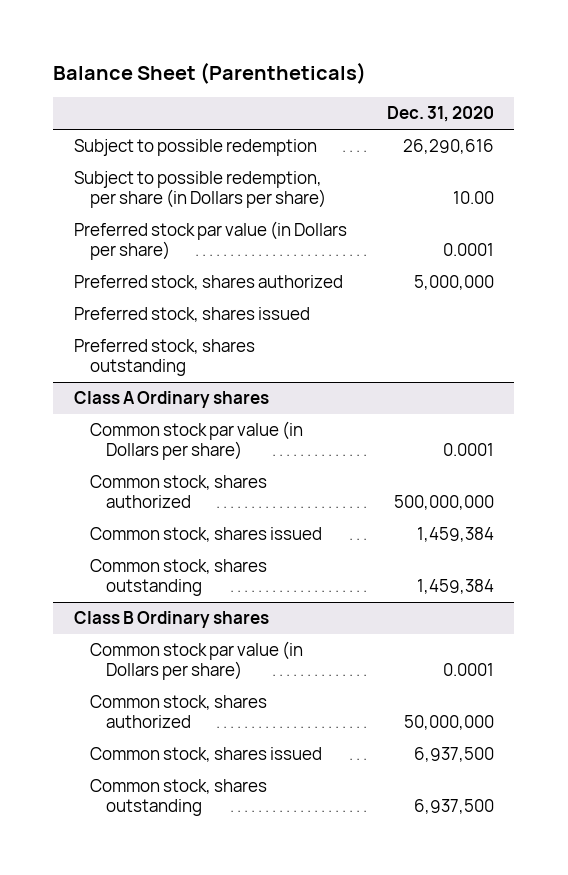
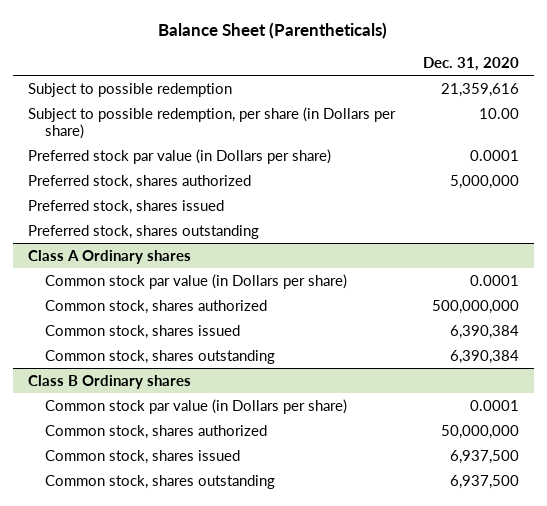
- Subject to possible redemption | 26,290,616
+ Subject to possible redemption | 21,359,616
@ Class A Ordinary shares
- Common stock, shares issued | 1,459,384
- Common stock, shares outstanding | 1,459,384
+ Common stock, shares issued | 6,390,384
+ Common stock, shares outstanding | 6,390,384

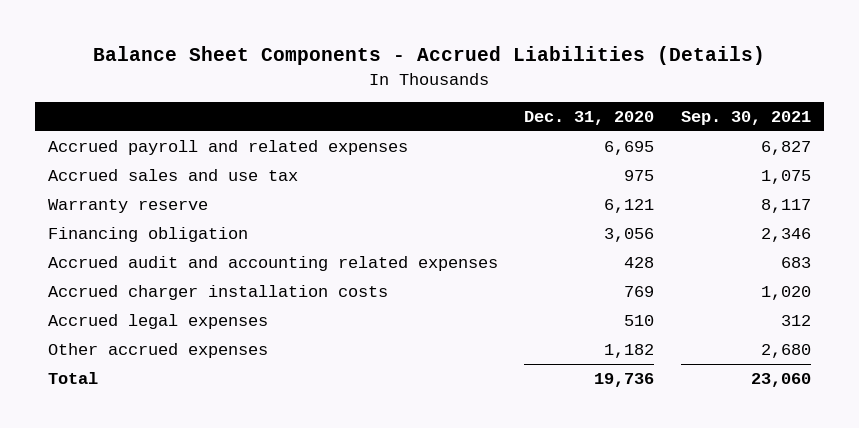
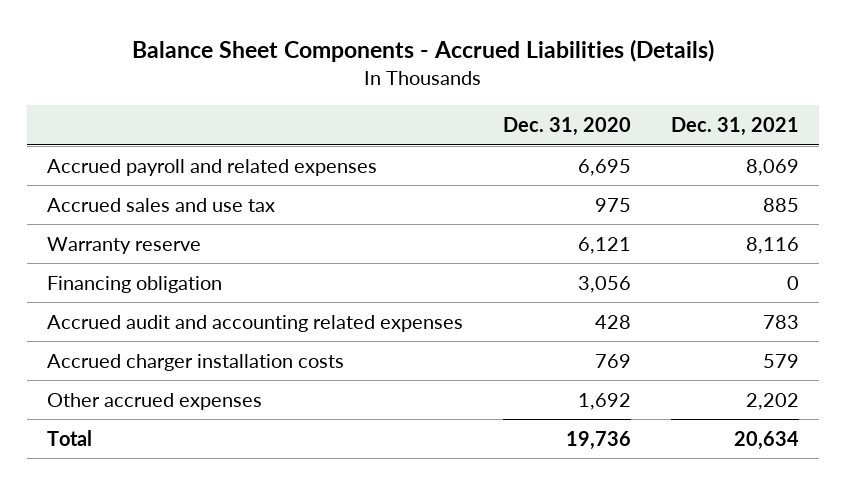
- | Dec. 31, 2020 | Sep. 30, 2021
+ | Dec. 31, 2020 | Dec. 31, 2021
- Accrued legal expenses | 510 | 312
- Other accrued expenses | 1,182 | 2,680
+ Other accrued expenses | 1,692 | 2,202

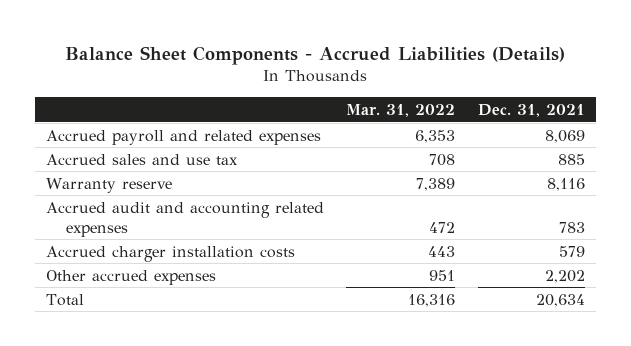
- | Dec. 31, 2020 | Dec. 31, 2021
+ | Mar. 31, 2022 | Dec. 31, 2021
- Financing obligation | 3,056 | 0

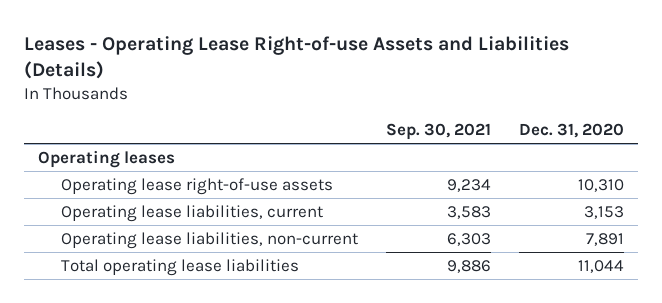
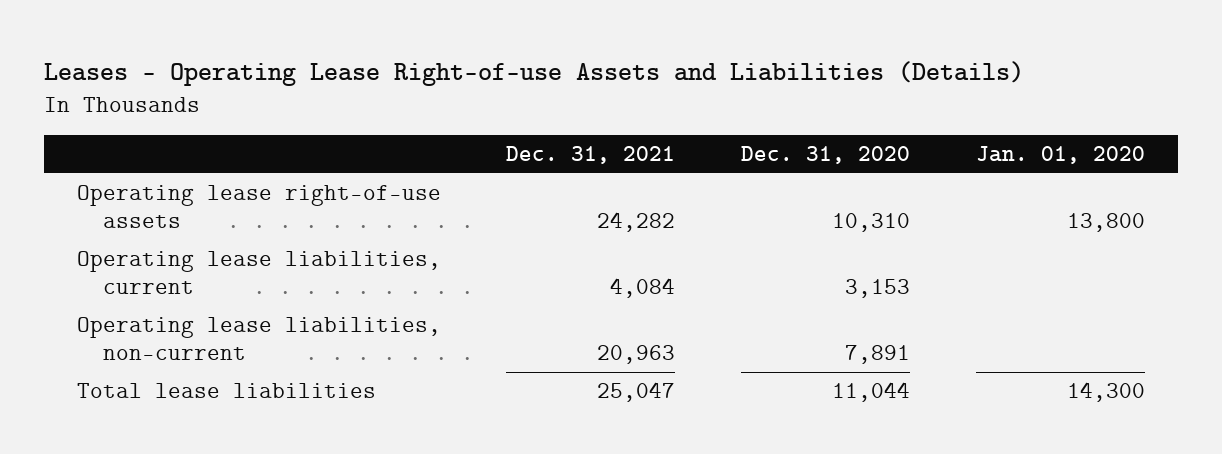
- | Sep. 30, 2021 | Dec. 31, 2020
+ | Dec. 31, 2021 | Dec. 31, 2020 | Jan. 01, 2020
- Operating leases
- Total operating lease liabilities | 9,886 | 11,044
+ Total lease liabilities | 25,047 | 11,044 | 14,300

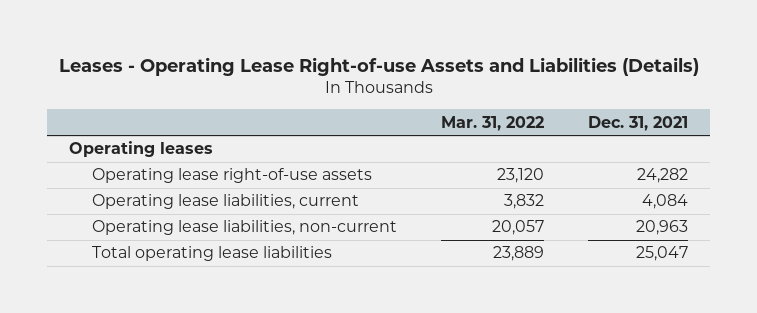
- | Dec. 31, 2021 | Dec. 31, 2020 | Jan. 01, 2020
+ | Mar. 31, 2022 | Dec. 31, 2021
+ Operating leases
- Total lease liabilities | 25,047 | 11,044 | 14,300
+ Total operating lease liabilities | 23,889 | 25,047

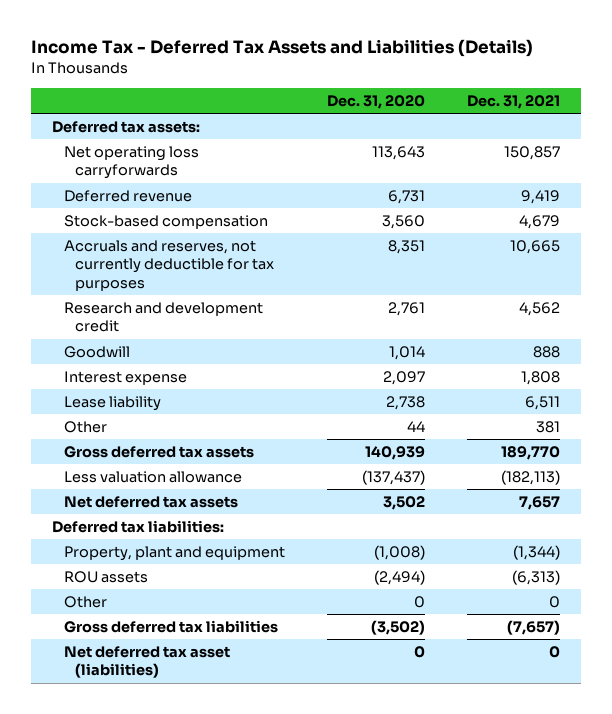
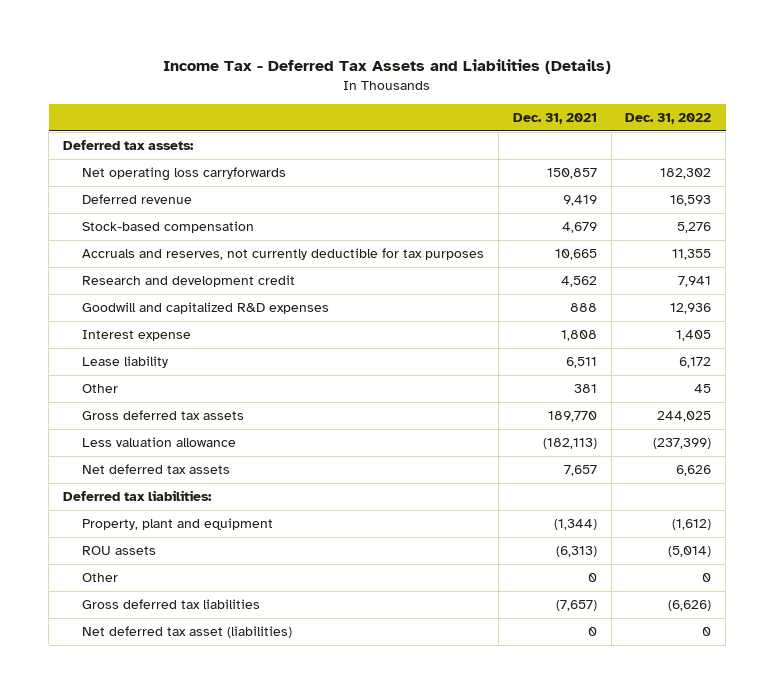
- | Dec. 31, 2020 | Dec. 31, 2021
+ | Dec. 31, 2021 | Dec. 31, 2022
- Goodwill | 1,014 | 888
+ Goodwill and capitalized R&D expenses | 888 | 12,936

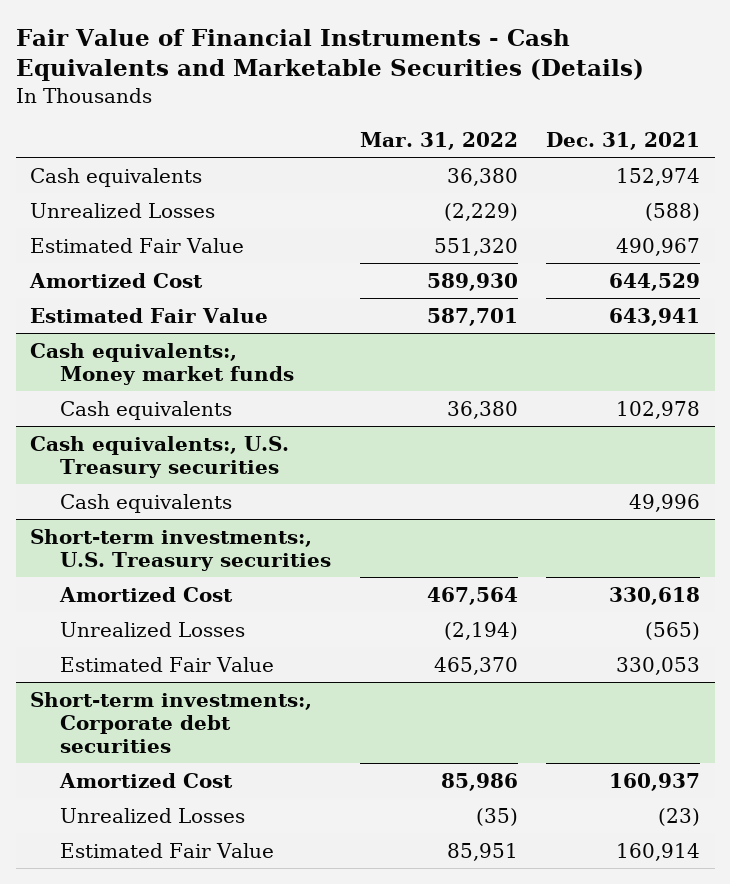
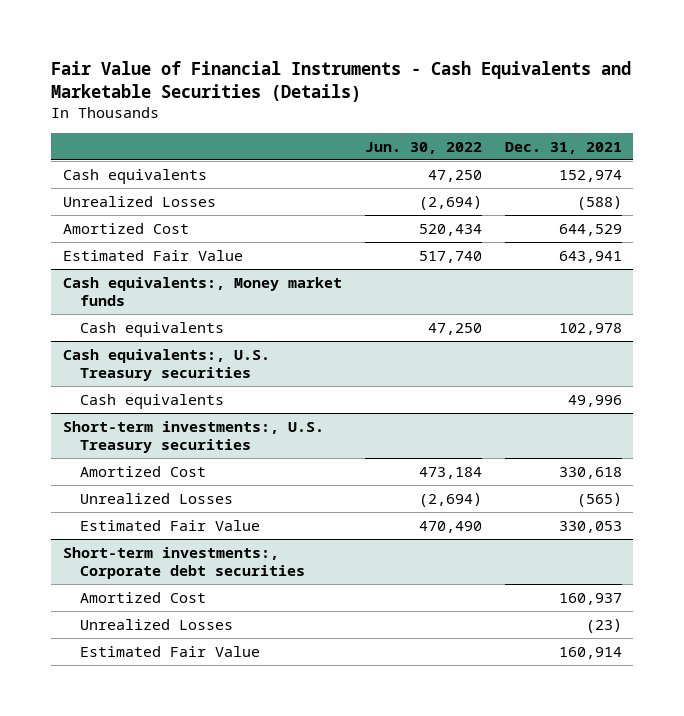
- | Mar. 31, 2022 | Dec. 31, 2021
+ | Jun. 30, 2022 | Dec. 31, 2021
- Estimated Fair Value | 551,320 | 490,967

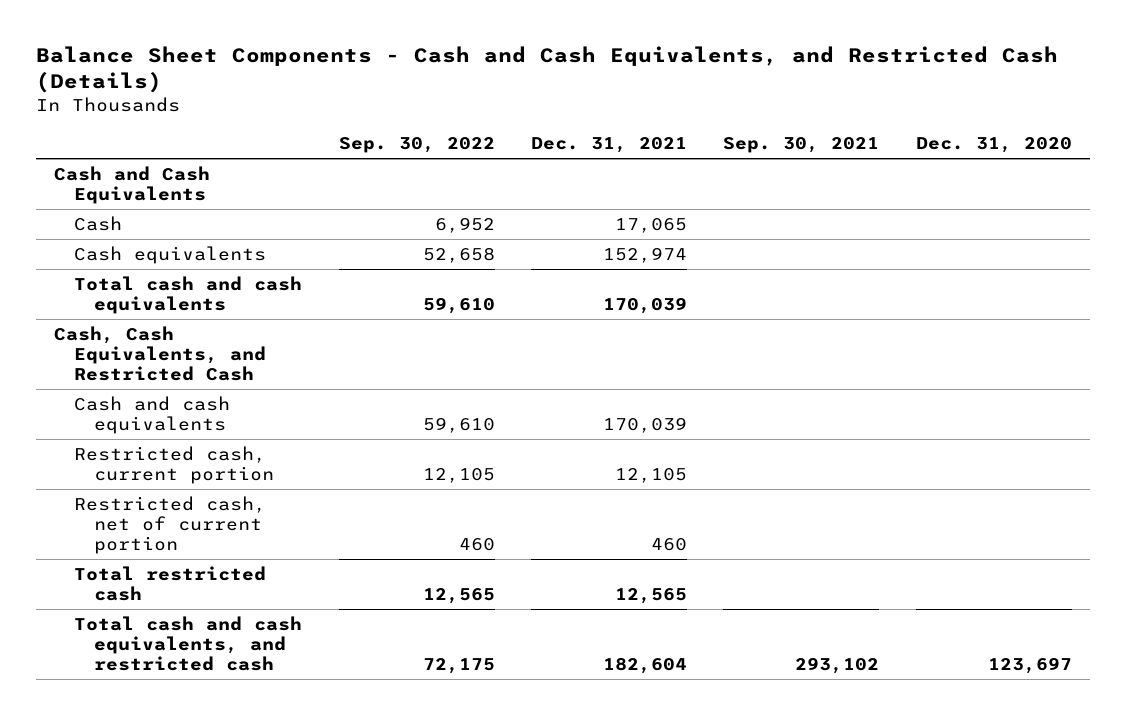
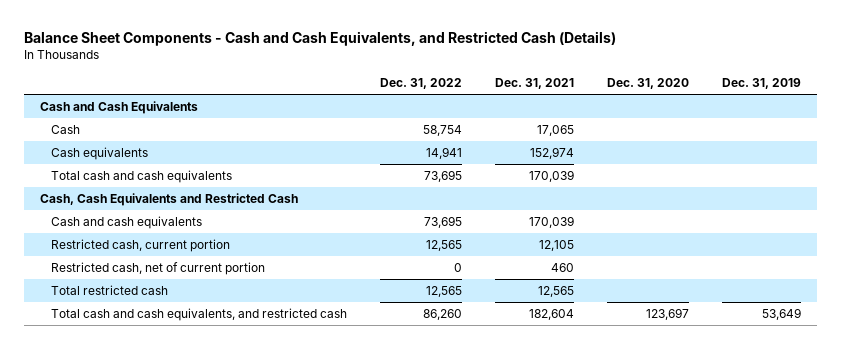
- | Sep. 30, 2022 | Dec. 31, 2021 | Sep. 30, 2021 | Dec. 31, 2020
+ | Dec. 31, 2022 | Dec. 31, 2021 | Dec. 31, 2020 | Dec. 31, 2019
- Cash, Cash Equivalents, and Restricted Cash
+ Cash, Cash Equivalents and Restricted Cash

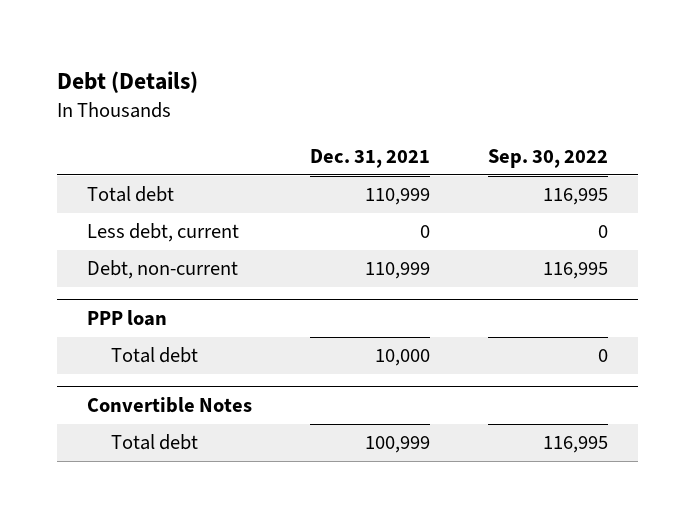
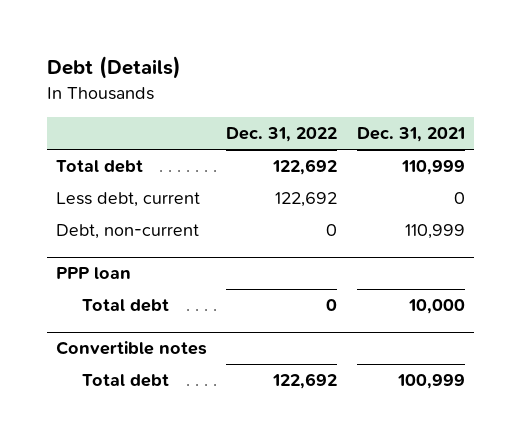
- | Dec. 31, 2021 | Sep. 30, 2022
+ | Dec. 31, 2022 | Dec. 31, 2021
- Convertible Notes
+ Convertible notes

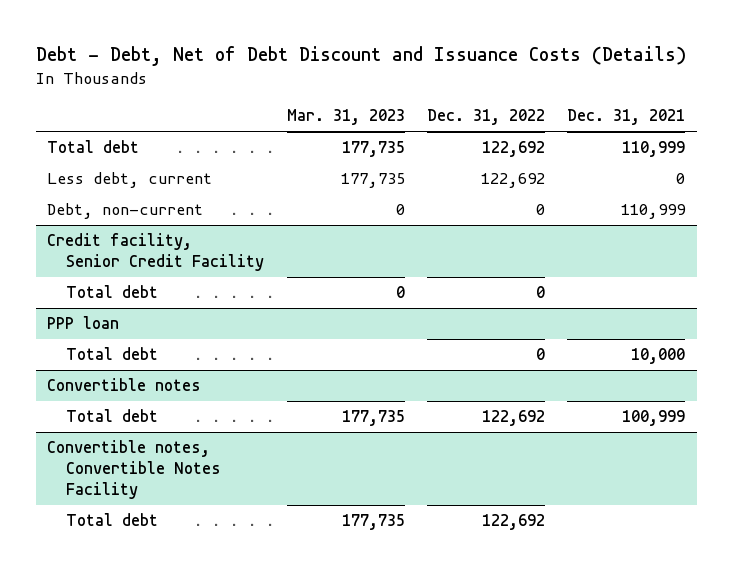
- Debt (Details)
+ Debt - Debt, Net of Debt Discount and Issuance Costs (Details)
- | Dec. 31, 2022 | Dec. 31, 2021
+ | Mar. 31, 2023 | Dec. 31, 2022 | Dec. 31, 2021
+ Credit facility, Senior Credit Facility
+ Total debt | 0 | 0 |
+ Convertible notes, Convertible Notes Facility
+ Total debt | 177,735 | 122,692 |

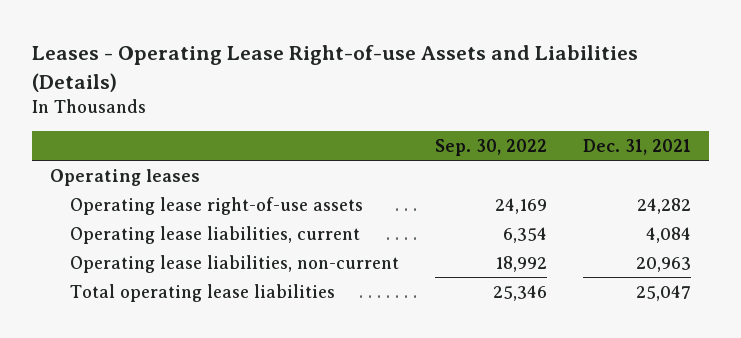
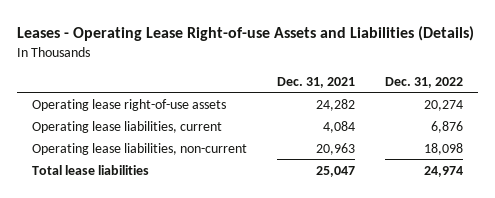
- | Sep. 30, 2022 | Dec. 31, 2021
+ | Dec. 31, 2021 | Dec. 31, 2022
- Operating leases
- Total operating lease liabilities | 25,346 | 25,047
+ Total lease liabilities | 25,047 | 24,974

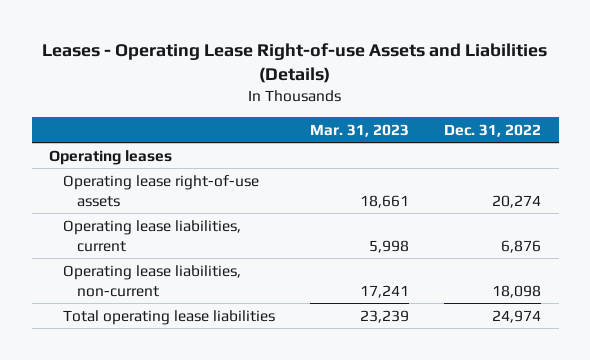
- | Dec. 31, 2021 | Dec. 31, 2022
+ | Mar. 31, 2023 | Dec. 31, 2022
+ Operating leases
- Total lease liabilities | 25,047 | 24,974
+ Total operating lease liabilities | 23,239 | 24,974

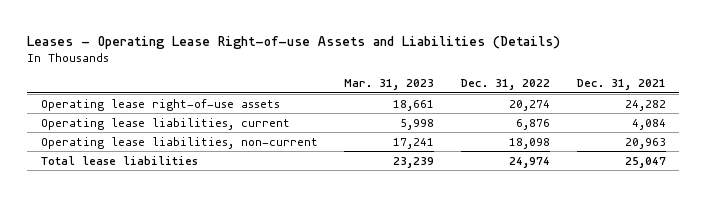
- | Mar. 31, 2023 | Dec. 31, 2022
+ | Mar. 31, 2023 | Dec. 31, 2022 | Dec. 31, 2021
- Operating leases
- Total operating lease liabilities | 23,239 | 24,974
+ Total lease liabilities | 23,239 | 24,974 | 25,047

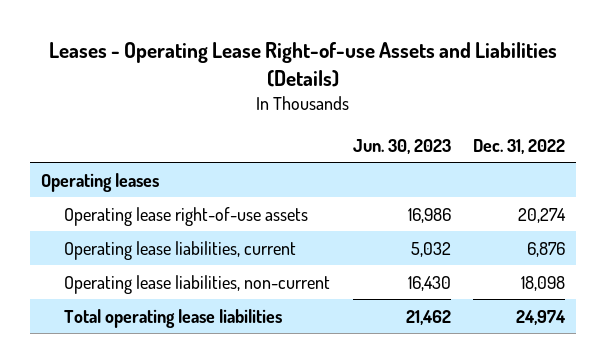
- | Mar. 31, 2023 | Dec. 31, 2022 | Dec. 31, 2021
+ | Jun. 30, 2023 | Dec. 31, 2022
+ Operating leases
- Total lease liabilities | 23,239 | 24,974 | 25,047
+ Total operating lease liabilities | 21,462 | 24,974

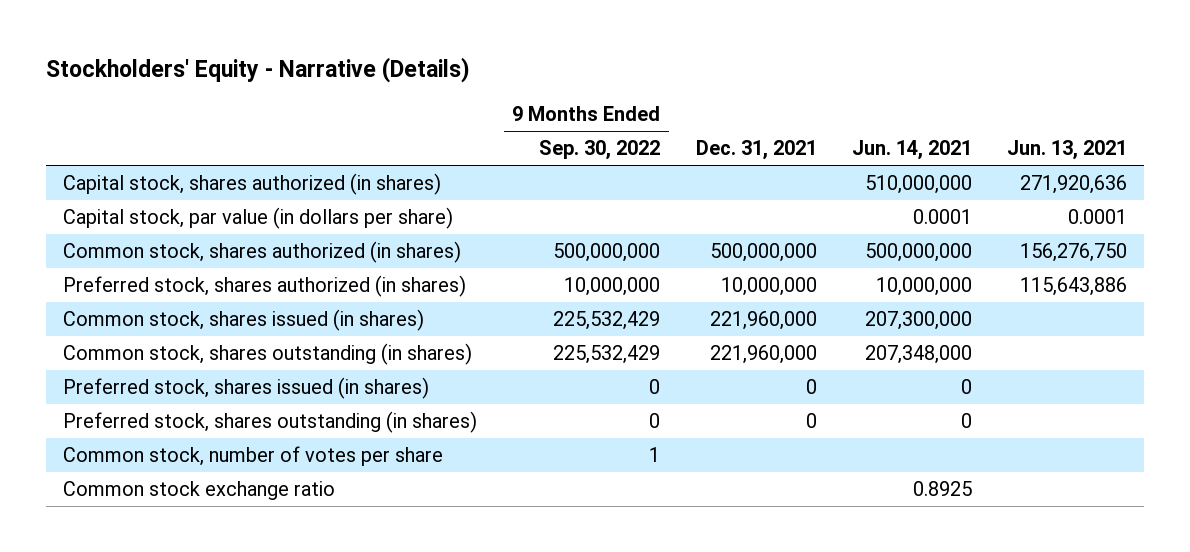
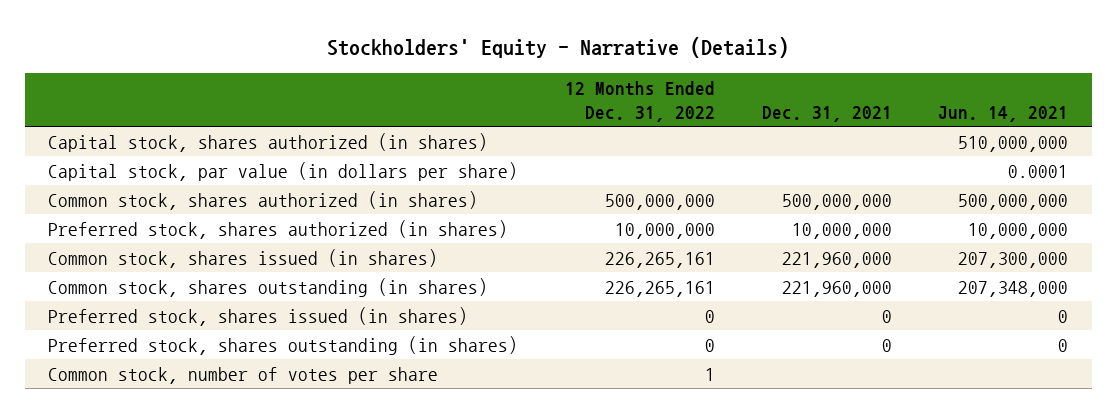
- | 9 Months Ended Sep. 30, 2022 | Dec. 31, 2021 | Jun. 14, 2021 | Jun. 13, 2021
+ | 12 Months Ended Dec. 31, 2022 | Dec. 31, 2021 | Jun. 14, 2021
- Common stock exchange ratio | | | 0.8925 |

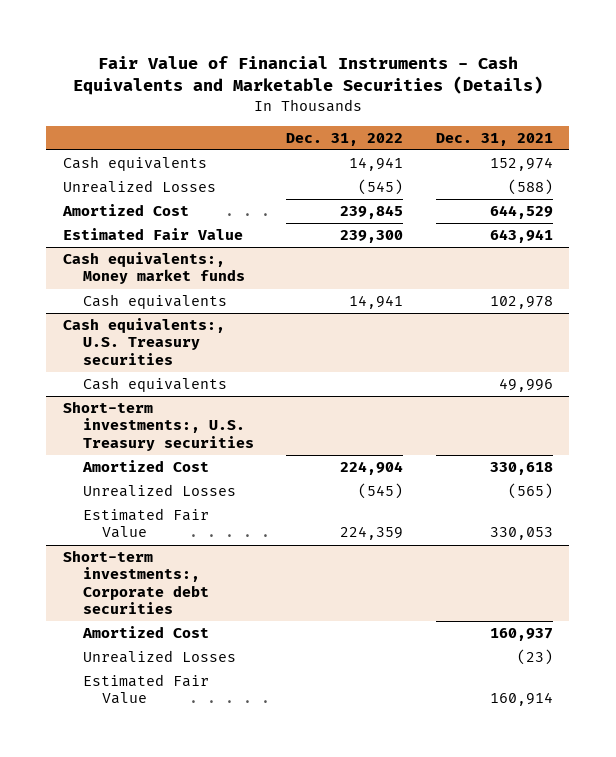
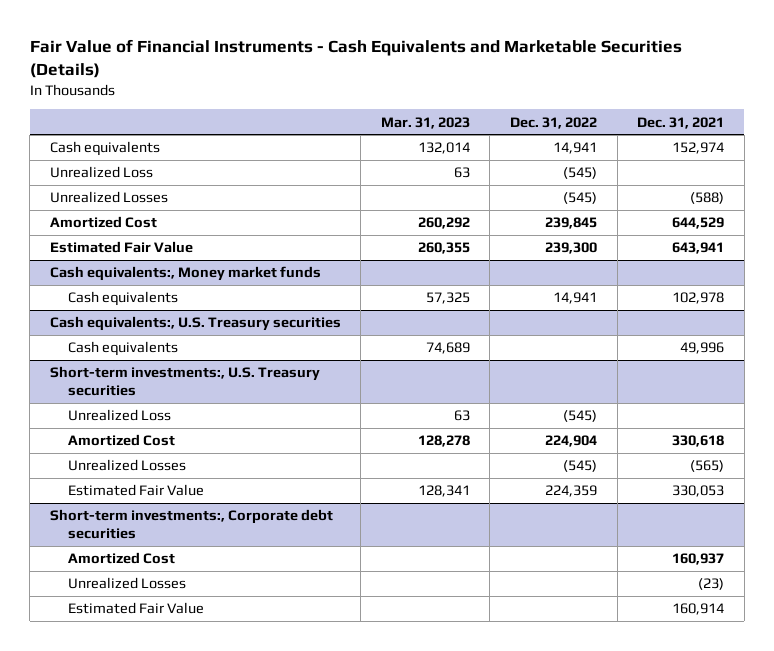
- | Dec. 31, 2022 | Dec. 31, 2021
+ | Mar. 31, 2023 | Dec. 31, 2022 | Dec. 31, 2021
+ Unrealized Loss | 63 | (545) |
@ Short-term investments:, U.S. Treasury securities
+ Unrealized Loss | 63 | (545) |

